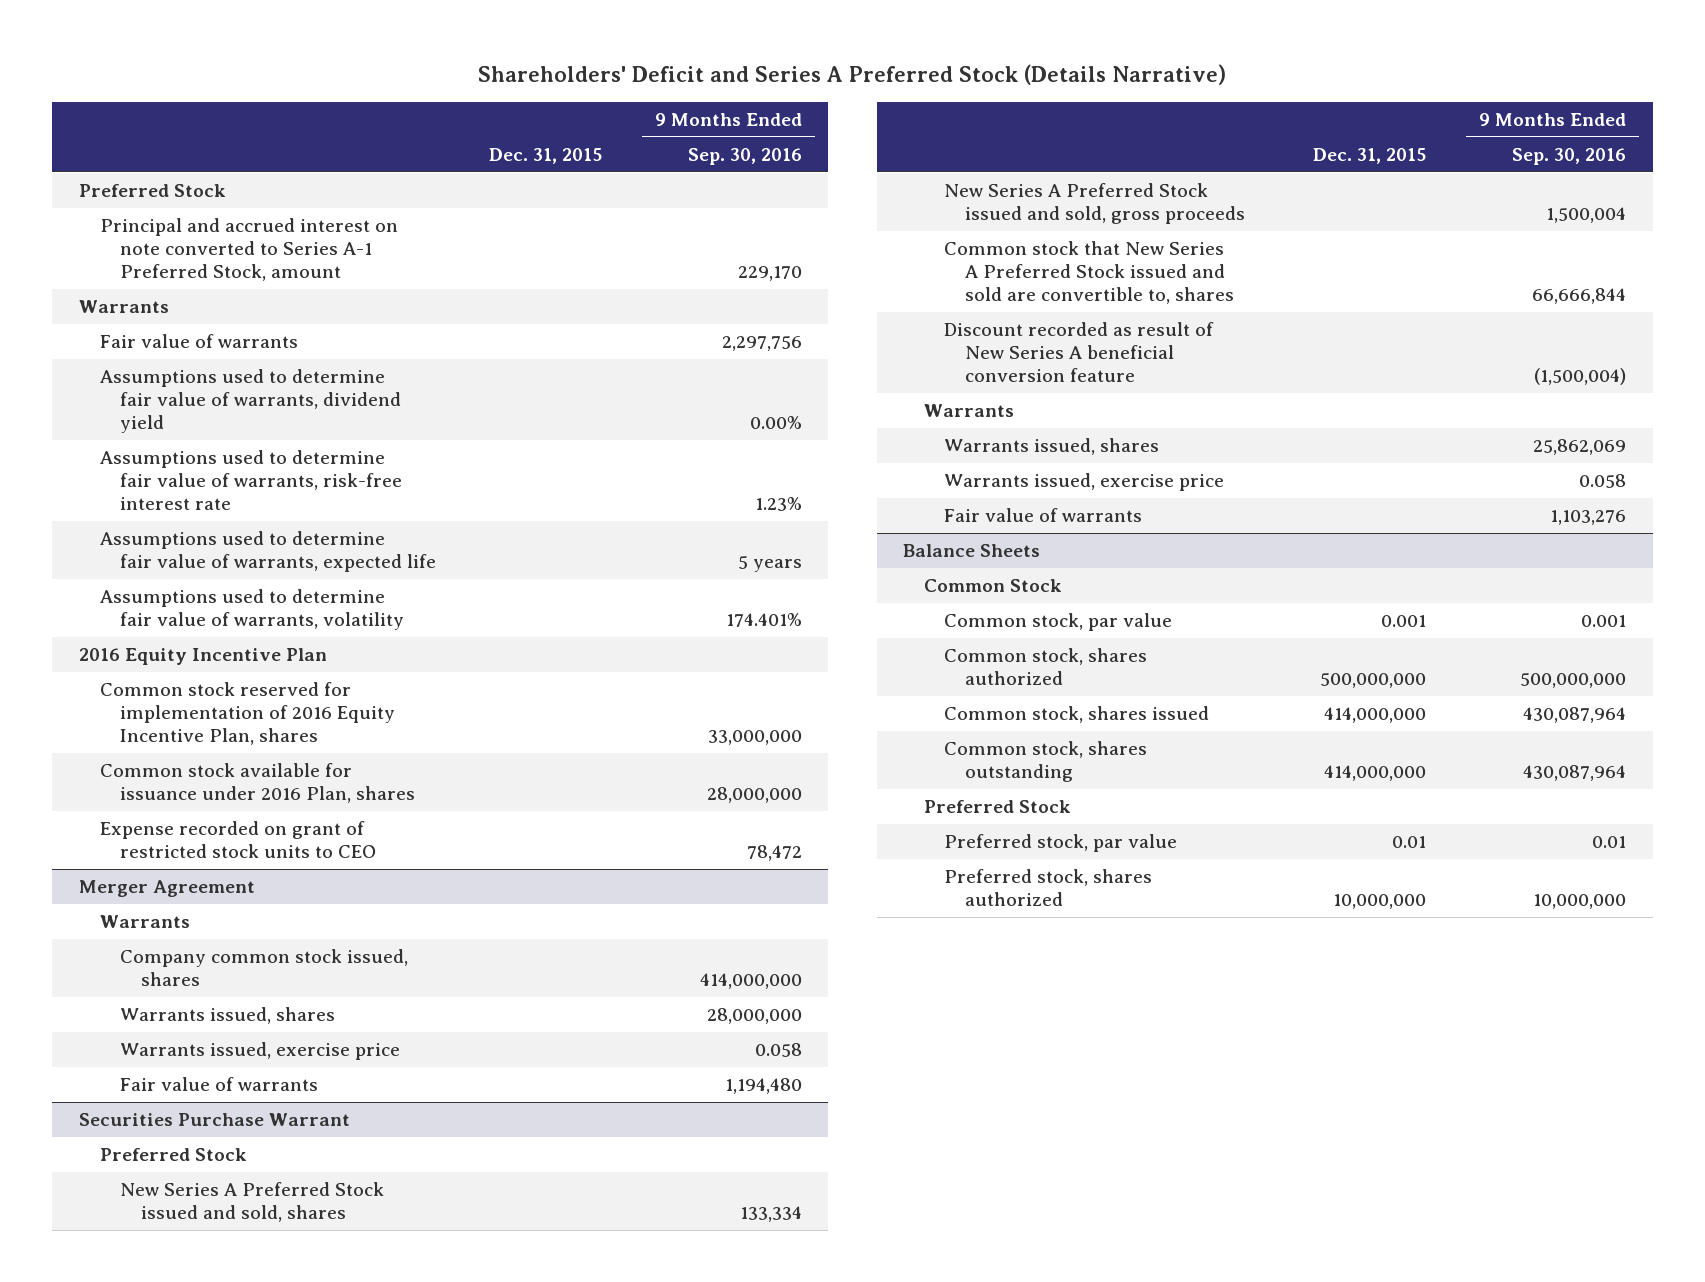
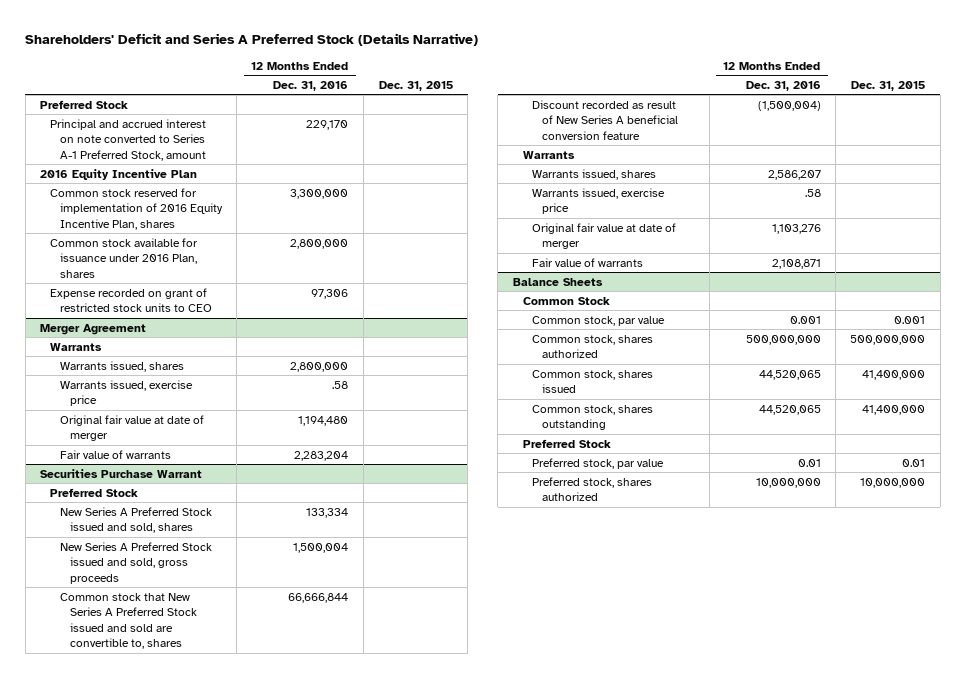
- | Dec. 31, 2015 | 9 Months Ended Sep. 30, 2016
+ | 12 Months Ended Dec. 31, 2016 | Dec. 31, 2015
- Warrants
- Fair value of warrants | | 2,297,756
- Assumptions used to determine fair value of warrants, dividend yield | | 0.00%
- Assumptions used to determine fair value of warrants, risk-free interest rate | | 1.23%
- Assumptions used to determine fair value of warrants, expected life | | 5 years
- Assumptions used to determine fair value of warrants, volatility | | 174.401%
@ Merger Agreement
- Company common stock issued, shares | | 414,000,000
+ Original fair value at date of merger | 1,194,480 |
@ Securities Purchase Warrant
+ Original fair value at date of merger | 1,103,276 |
@ Balance Sheets
- Common stock, shares issued | 414,000,000 | 430,087,964
- Common stock, shares outstanding | 414,000,000 | 430,087,964
+ Common stock, shares issued | 44,520,065 | 41,400,000
+ Common stock, shares outstanding | 44,520,065 | 41,400,000

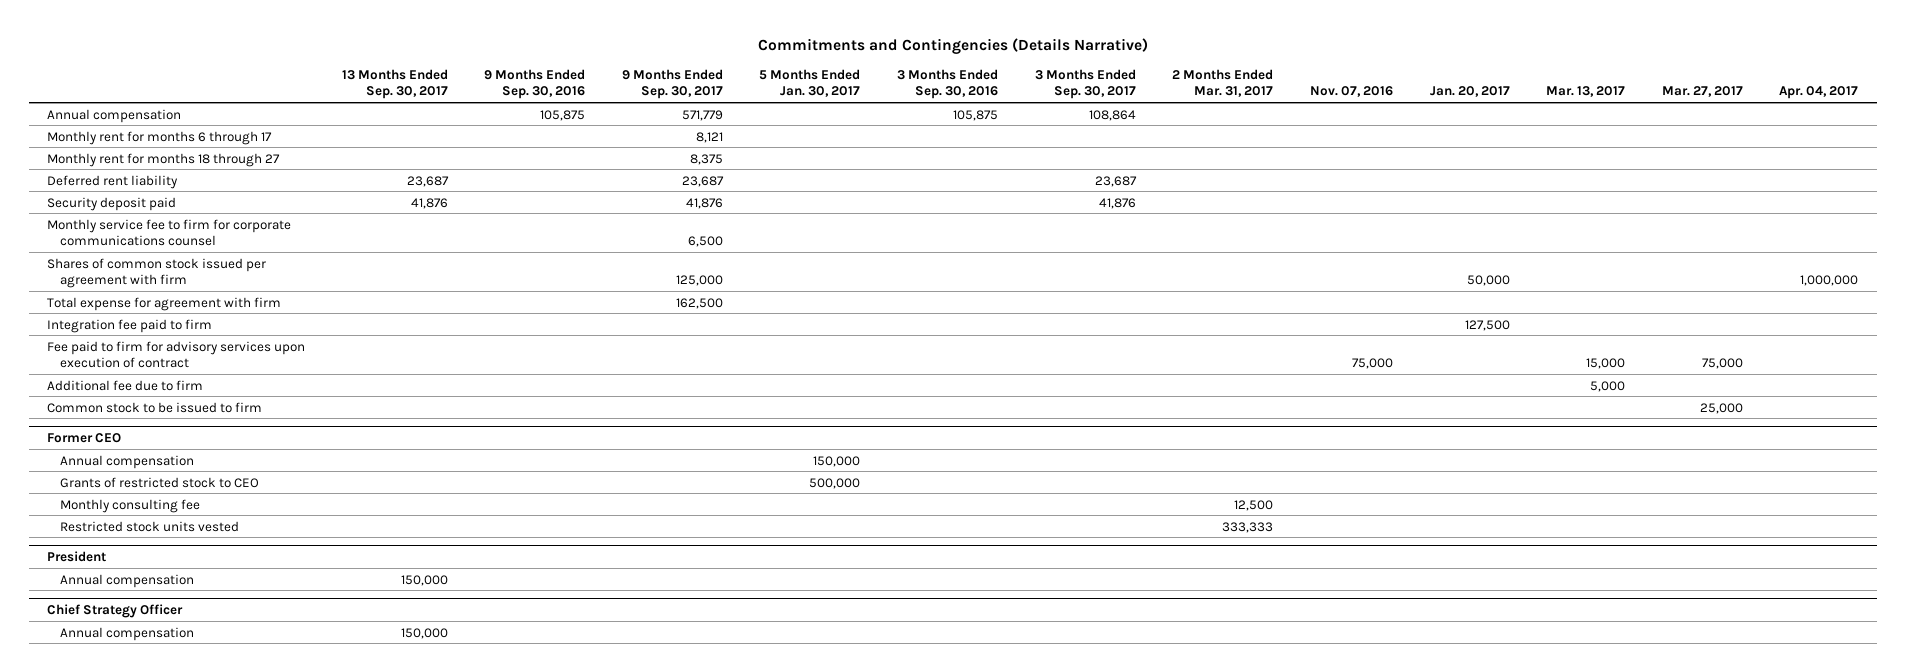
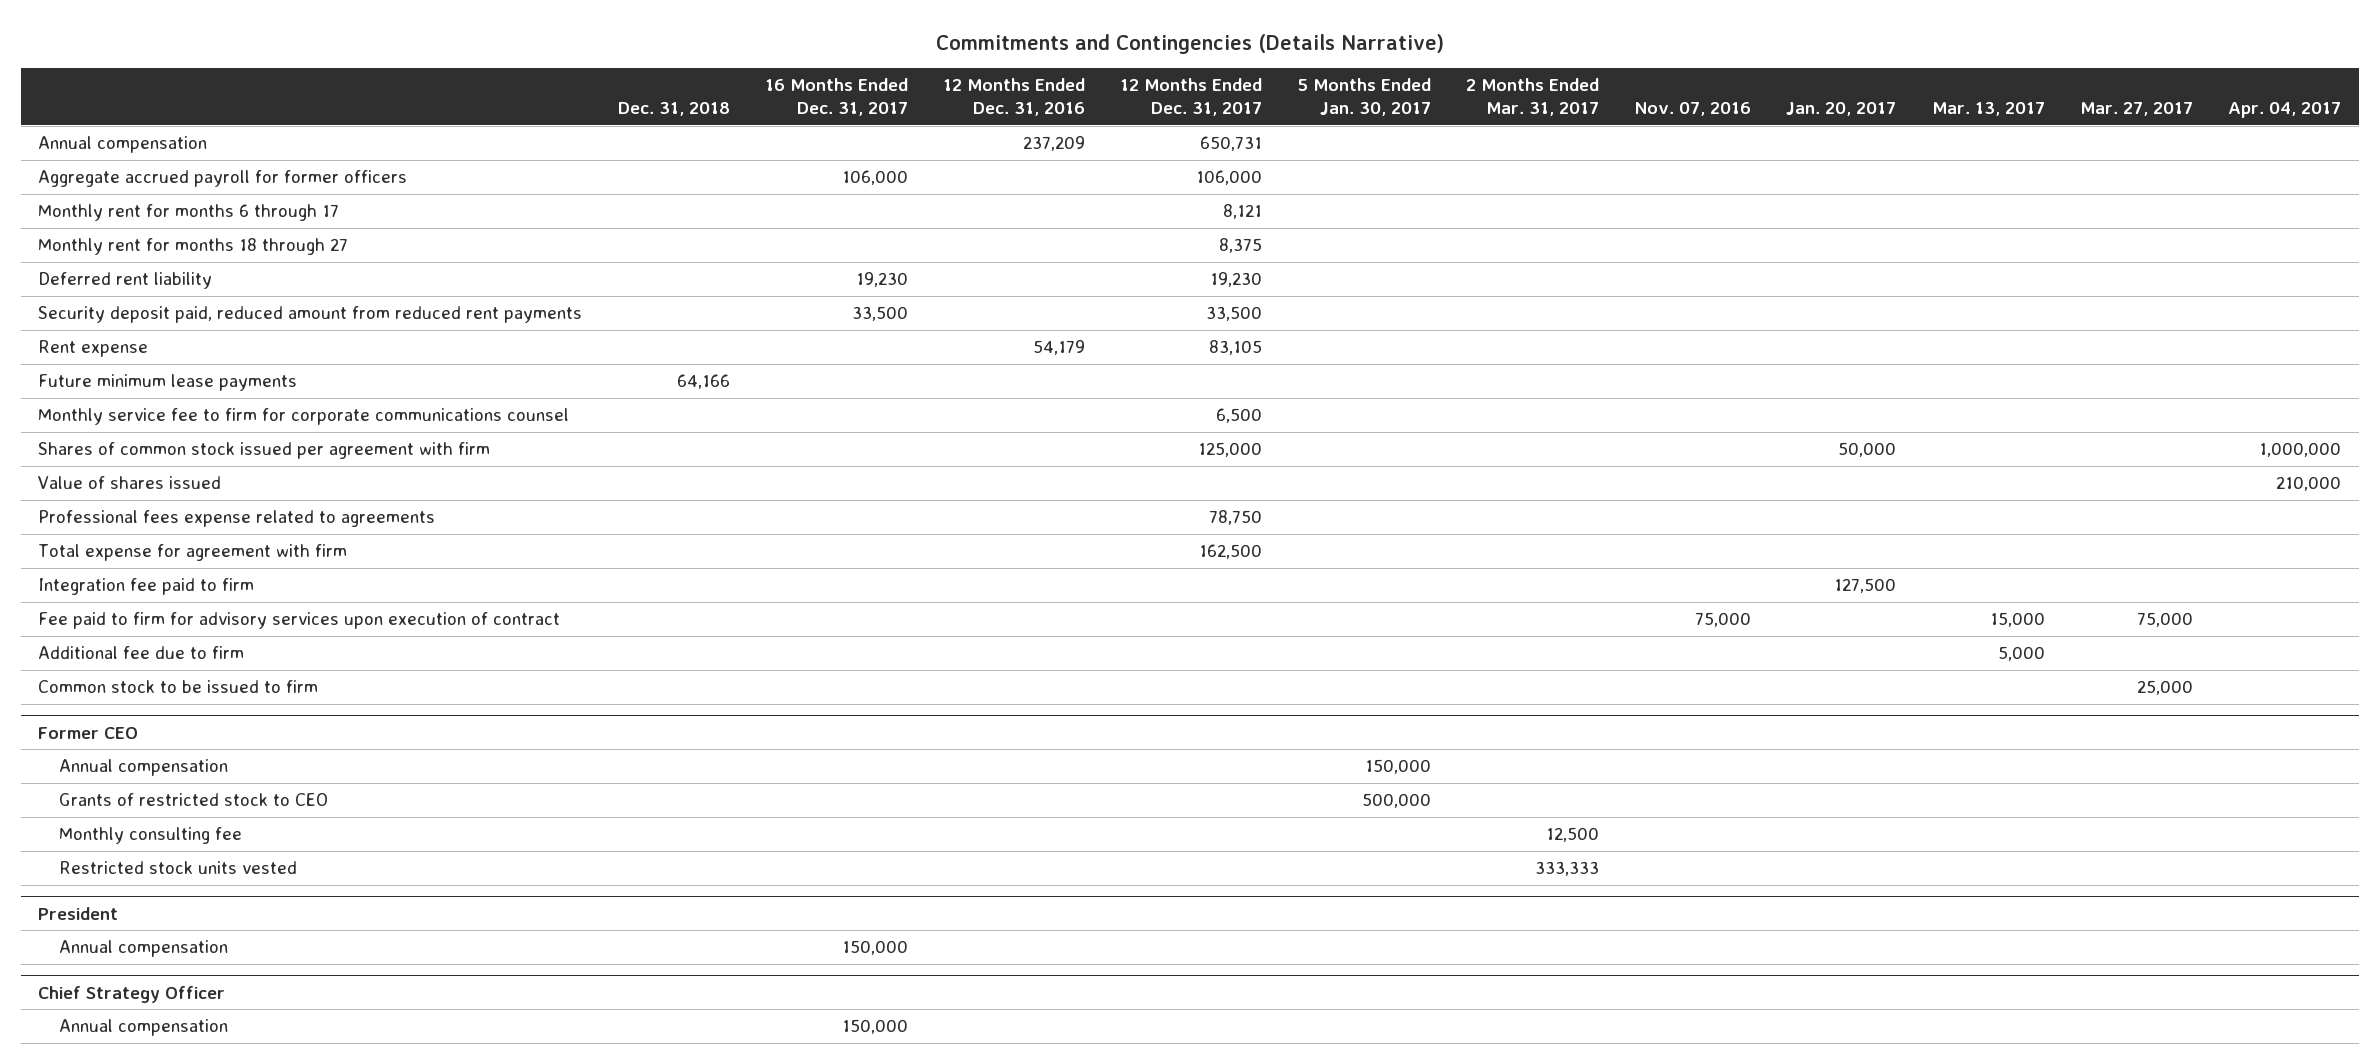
- | 13 Months Ended Sep. 30, 2017 | 9 Months Ended Sep. 30, 2016 | 9 Months Ended Sep. 30, 2017 | 5 Months Ended Jan. 30, 2017 | 3 Months Ended Sep. 30, 2016 | 3 Months Ended Sep. 30, 2017 | 2 Months Ended Mar. 31, 2017 | Nov. 07, 2016 | Jan. 20, 2017 | Mar. 13, 2017 | Mar. 27, 2017 | Apr. 04, 2017
+ | Dec. 31, 2018 | 16 Months Ended Dec. 31, 2017 | 12 Months Ended Dec. 31, 2016 | 12 Months Ended Dec. 31, 2017 | 5 Months Ended Jan. 30, 2017 | 2 Months Ended Mar. 31, 2017 | Nov. 07, 2016 | Jan. 20, 2017 | Mar. 13, 2017 | Mar. 27, 2017 | Apr. 04, 2017
+ Aggregate accrued payroll for former officers | | 106,000 | | 106,000 | | | | | | |
- Security deposit paid | 41,876 | | 41,876 | | | 41,876 | | | | | |
+ Security deposit paid, reduced amount from reduced rent payments | | 33,500 | | 33,500 | | | | | | |
+ Rent expense | | | 54,179 | 83,105 | | | | | | |
+ Future minimum lease payments | 64,166 | | | | | | | | | |
+ Value of shares issued | | | | | | | | | | | 210,000
+ Professional fees expense related to agreements | | | | 78,750 | | | | | | |

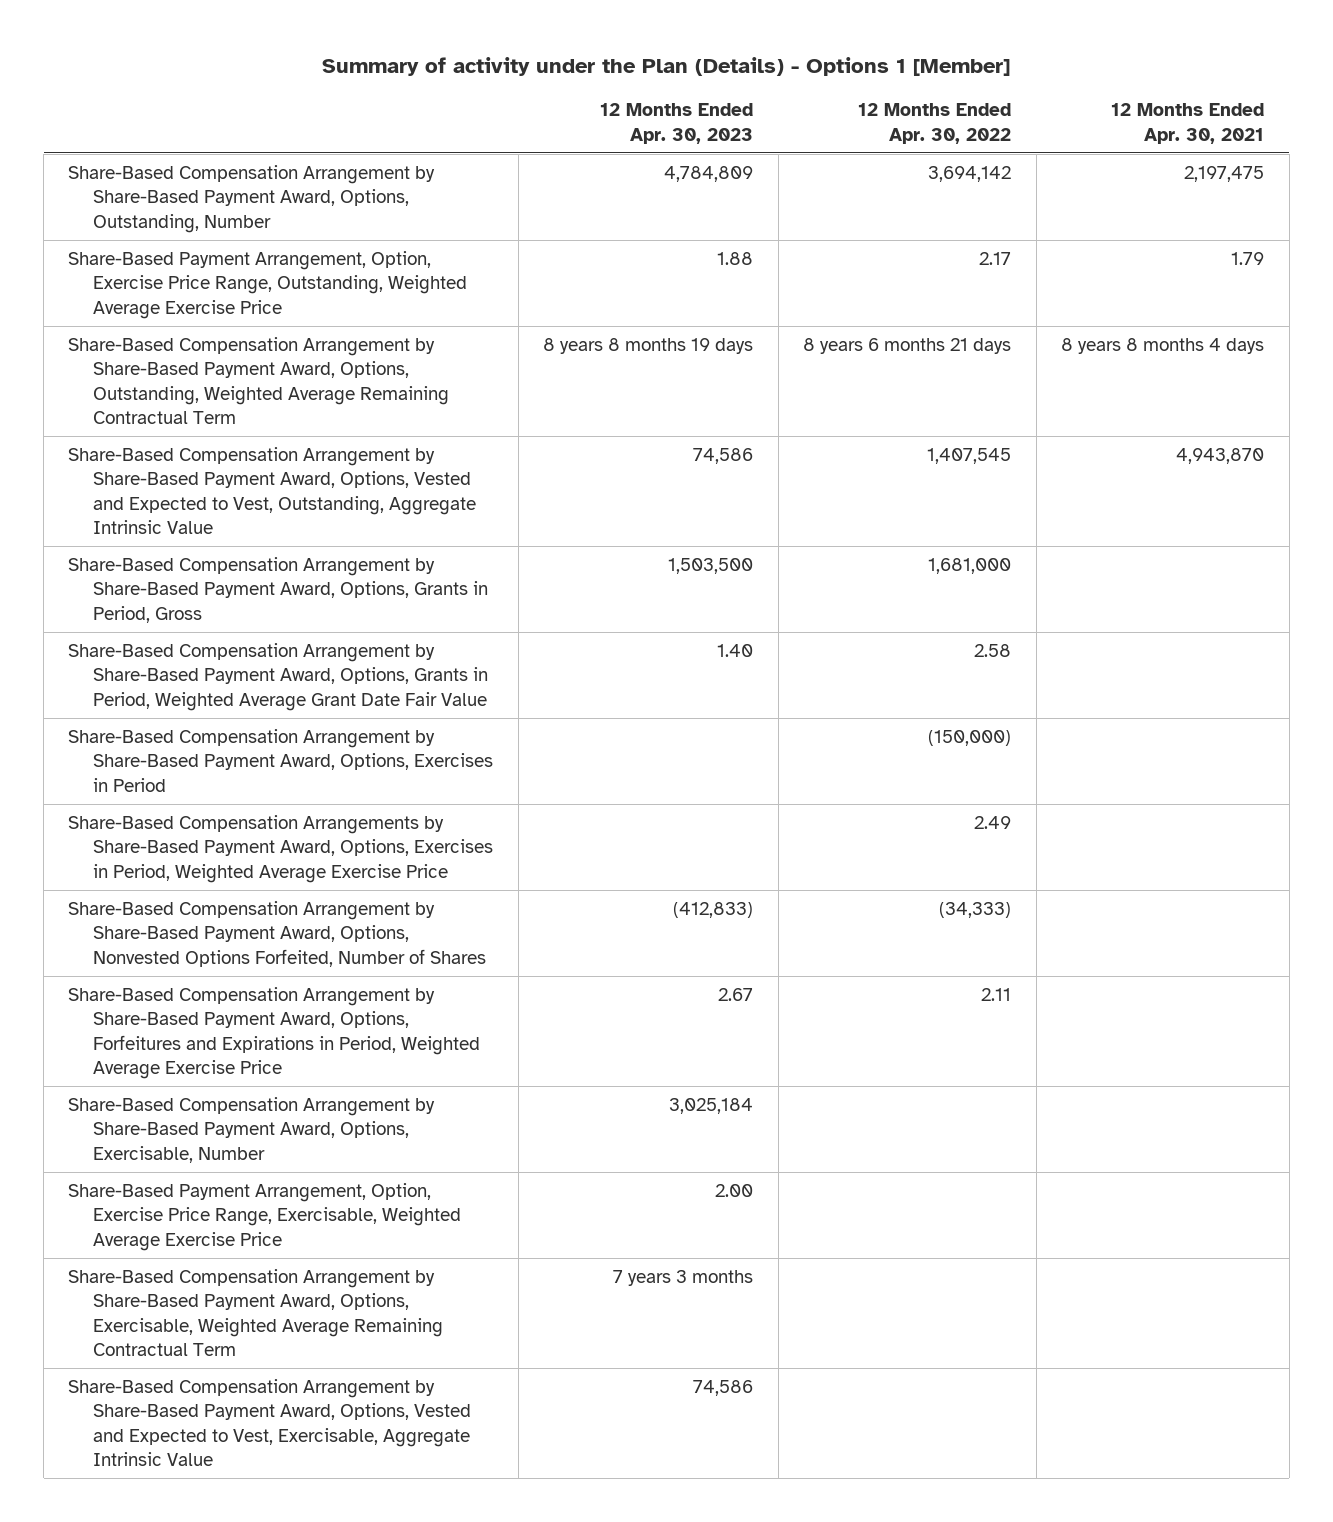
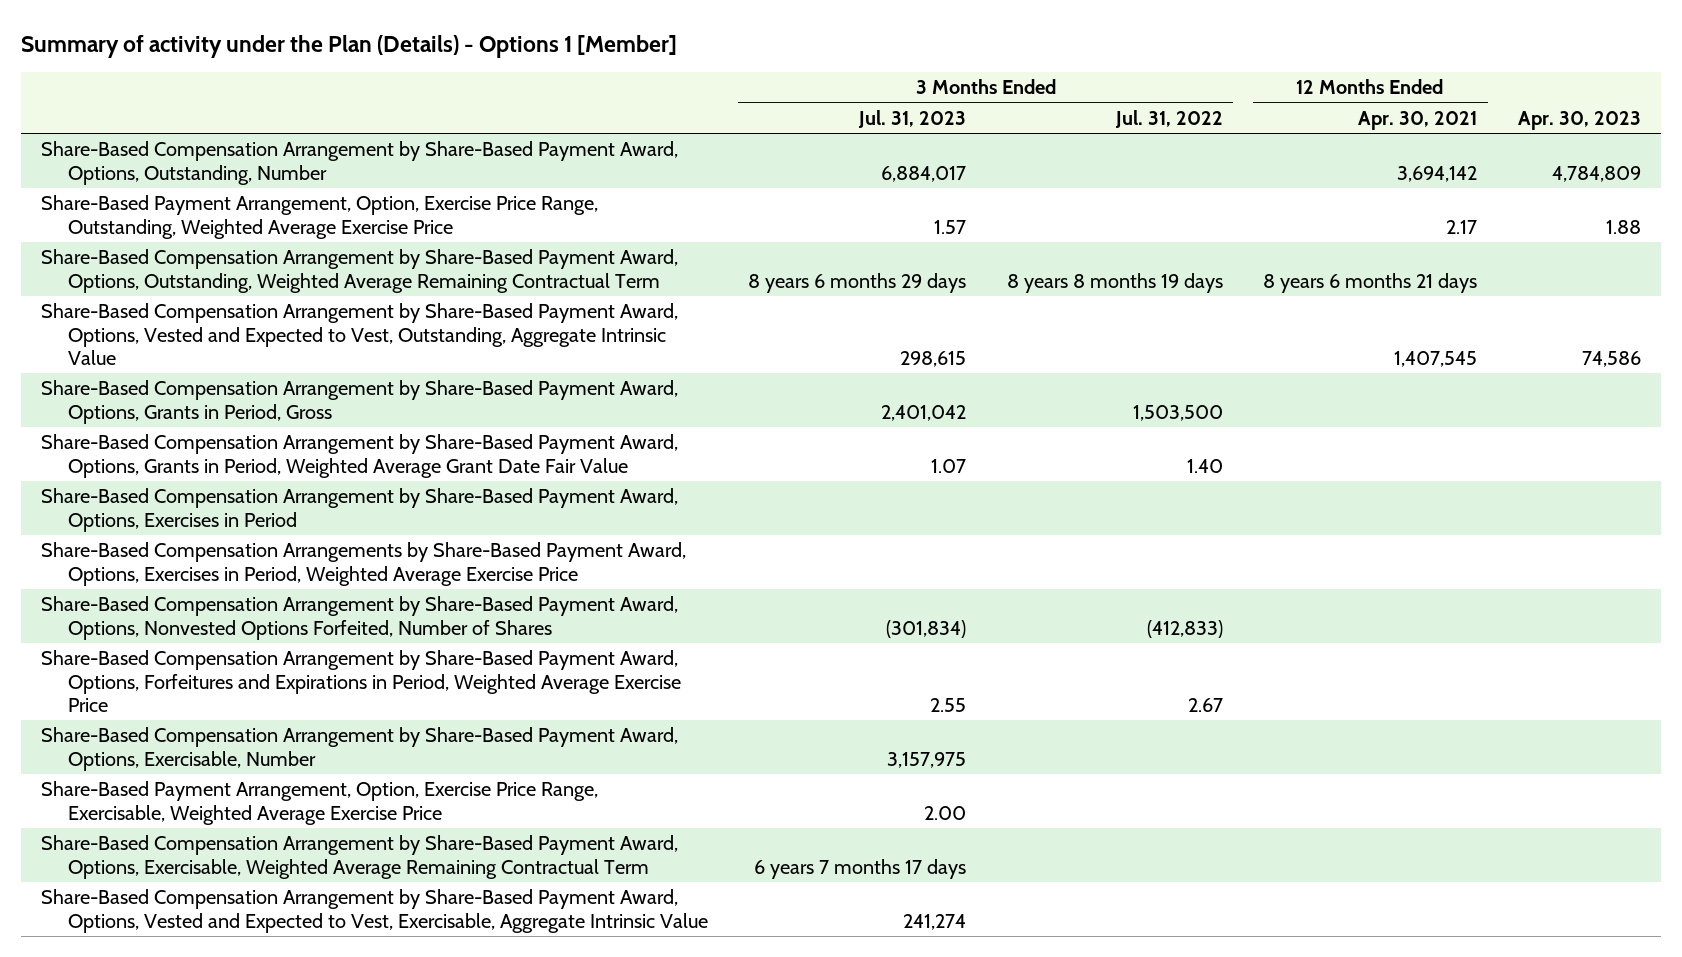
- | 12 Months Ended Apr. 30, 2023 | 12 Months Ended Apr. 30, 2022 | 12 Months Ended Apr. 30, 2021
+ | 3 Months Ended Jul. 31, 2023 | 3 Months Ended Jul. 31, 2022 | 12 Months Ended Apr. 30, 2021 | Apr. 30, 2023
- Share-Based Compensation Arrangement by Share-Based Payment Award, Options, Outstanding, Number | 4,784,809 | 3,694,142 | 2,197,475
- Share-Based Payment Arrangement, Option, Exercise Price Range, Outstanding, Weighted Average Exercise Price | 1.88 | 2.17 | 1.79
- Share-Based Compensation Arrangement by Share-Based Payment Award, Options, Outstanding, Weighted Average Remaining Contractual Term | 8 years 8 months 19 days | 8 years 6 months 21 days | 8 years 8 months 4 days
- Share-Based Compensation Arrangement by Share-Based Payment Award, Options, Vested and Expected to Vest, Outstanding, Aggregate Intrinsic Value | 74,586 | 1,407,545 | 4,943,870
+ Share-Based Compensation Arrangement by Share-Based Payment Award, Options, Outstanding, Number | 6,884,017 | | 3,694,142 | 4,784,809
+ Share-Based Payment Arrangement, Option, Exercise Price Range, Outstanding, Weighted Average Exercise Price | 1.57 | | 2.17 | 1.88
+ Share-Based Compensation Arrangement by Share-Based Payment Award, Options, Outstanding, Weighted Average Remaining Contractual Term | 8 years 6 months 29 days | 8 years 8 months 19 days | 8 years 6 months 21 days |
+ Share-Based Compensation Arrangement by Share-Based Payment Award, Options, Vested and Expected to Vest, Outstanding, Aggregate Intrinsic Value | 298,615 | | 1,407,545 | 74,586

